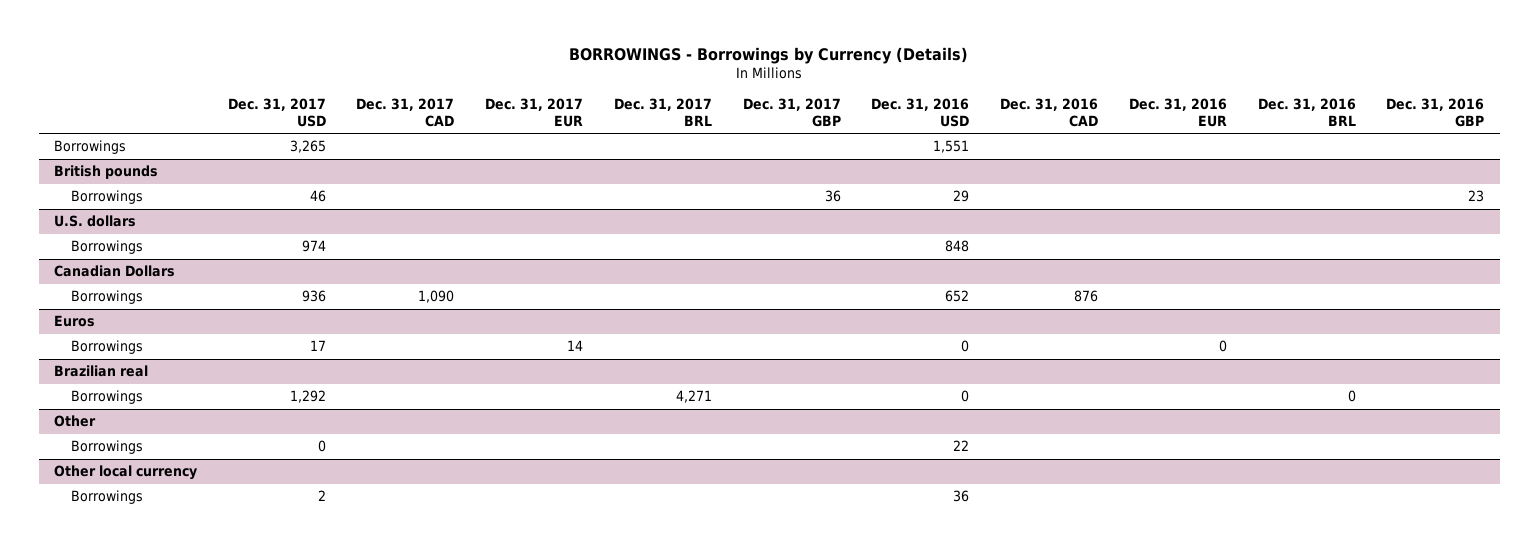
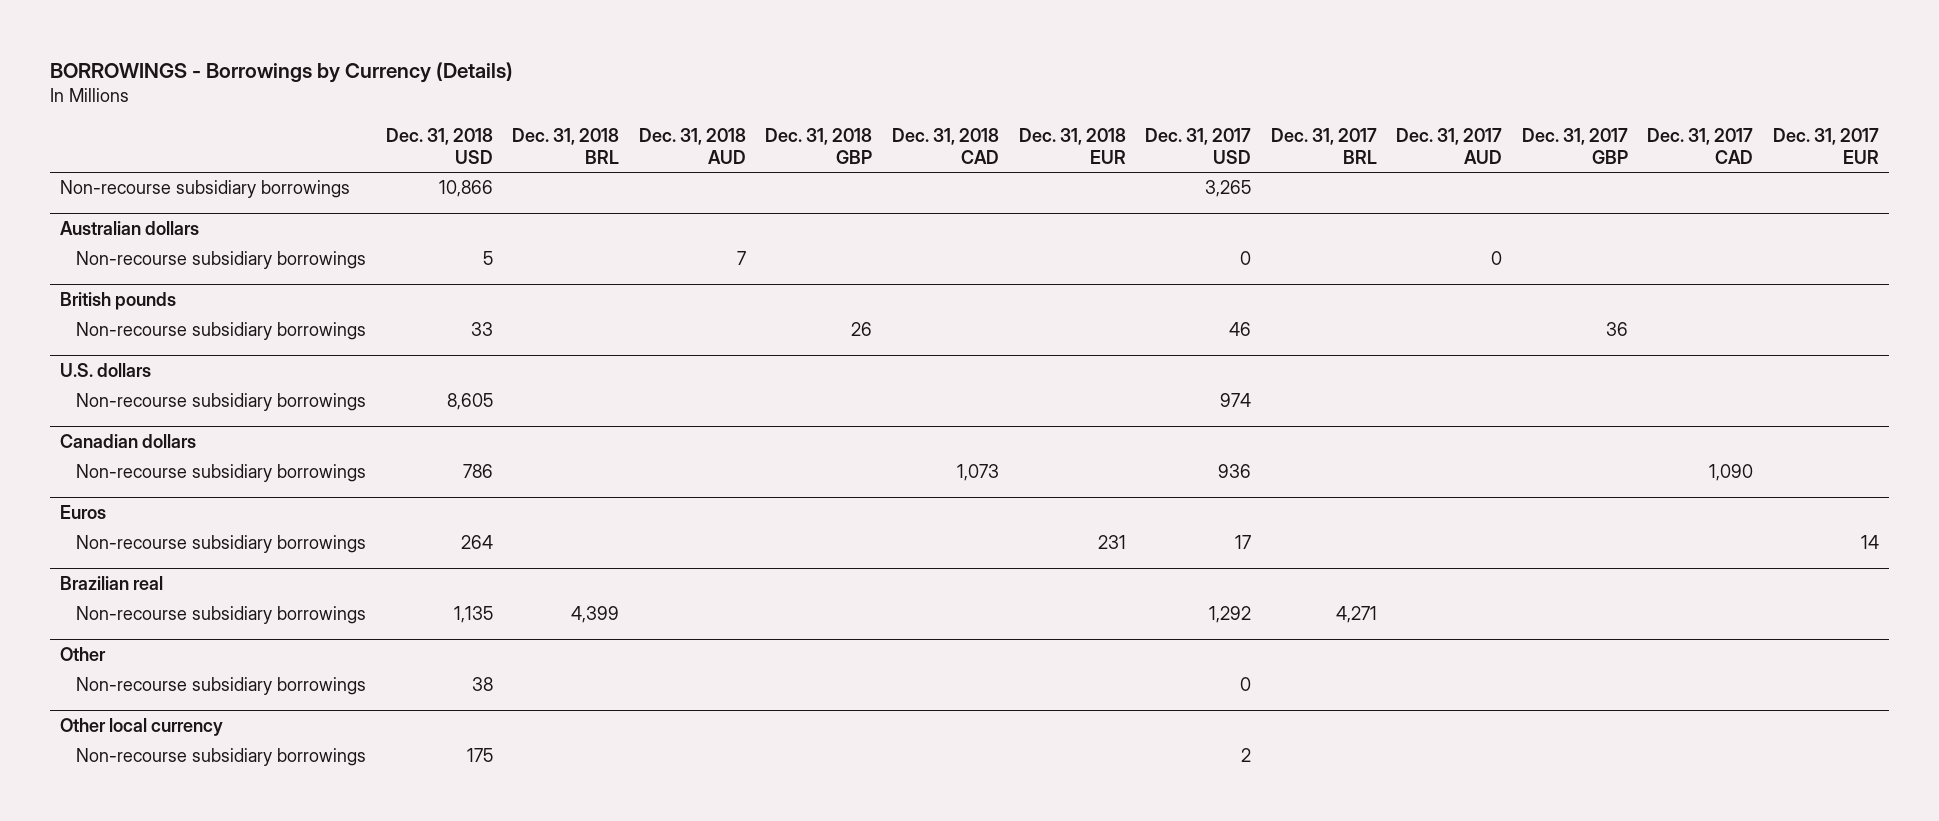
- | Dec. 31, 2017 USD | Dec. 31, 2017 CAD | Dec. 31, 2017 EUR | Dec. 31, 2017 BRL | Dec. 31, 2017 GBP | Dec. 31, 2016 USD | Dec. 31, 2016 CAD | Dec. 31, 2016 EUR | Dec. 31, 2016 BRL | Dec. 31, 2016 GBP
+ | Dec. 31, 2018 USD | Dec. 31, 2018 BRL | Dec. 31, 2018 AUD | Dec. 31, 2018 GBP | Dec. 31, 2018 CAD | Dec. 31, 2018 EUR | Dec. 31, 2017 USD | Dec. 31, 2017 BRL | Dec. 31, 2017 AUD | Dec. 31, 2017 GBP | Dec. 31, 2017 CAD | Dec. 31, 2017 EUR
- Borrowings | 3,265 | | | | | 1,551 | | | |
+ Non-recourse subsidiary borrowings | 10,866 | | | | | | 3,265 | | | | |
+ Australian dollars
+ Non-recourse subsidiary borrowings | 5 | | 7 | | | | 0 | | 0 | | |
@ British pounds
- Borrowings | 46 | | | | 36 | 29 | | | | 23
+ Non-recourse subsidiary borrowings | 33 | | | 26 | | | 46 | | | 36 | |
@ U.S. dollars
- Borrowings | 974 | | | | | 848 | | | |
- Canadian Dollars
- Borrowings | 936 | 1,090 | | | | 652 | 876 | | |
@ U.S. dollars
+ Non-recourse subsidiary borrowings | 8,605 | | | | | | 974 | | | | |
+ Canadian dollars
+ Non-recourse subsidiary borrowings | 786 | | | | 1,073 | | 936 | | | | 1,090 |
@ Euros
- Borrowings | 17 | | 14 | | | 0 | | 0 | |
+ Non-recourse subsidiary borrowings | 264 | | | | | 231 | 17 | | | | | 14
@ Brazilian real
- Borrowings | 1,292 | | | 4,271 | | 0 | | | 0 |
+ Non-recourse subsidiary borrowings | 1,135 | 4,399 | | | | | 1,292 | 4,271 | | | |
@ Other
- Borrowings | 0 | | | | | 22 | | | |
+ Non-recourse subsidiary borrowings | 38 | | | | | | 0 | | | | |
@ Other local currency
- Borrowings | 2 | | | | | 36 | | | |
+ Non-recourse subsidiary borrowings | 175 | | | | | | 2 | | | | |

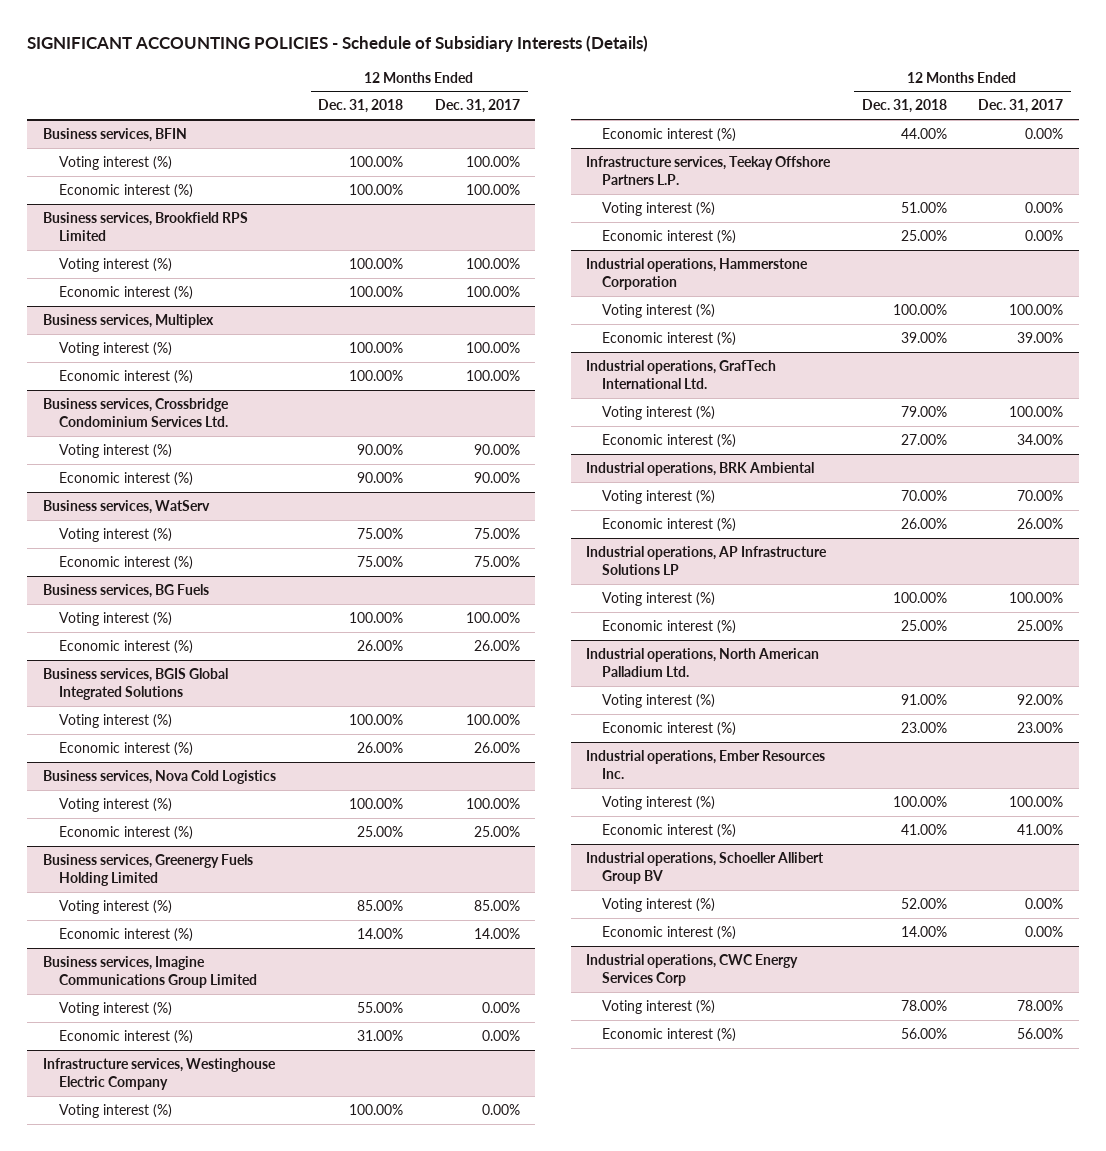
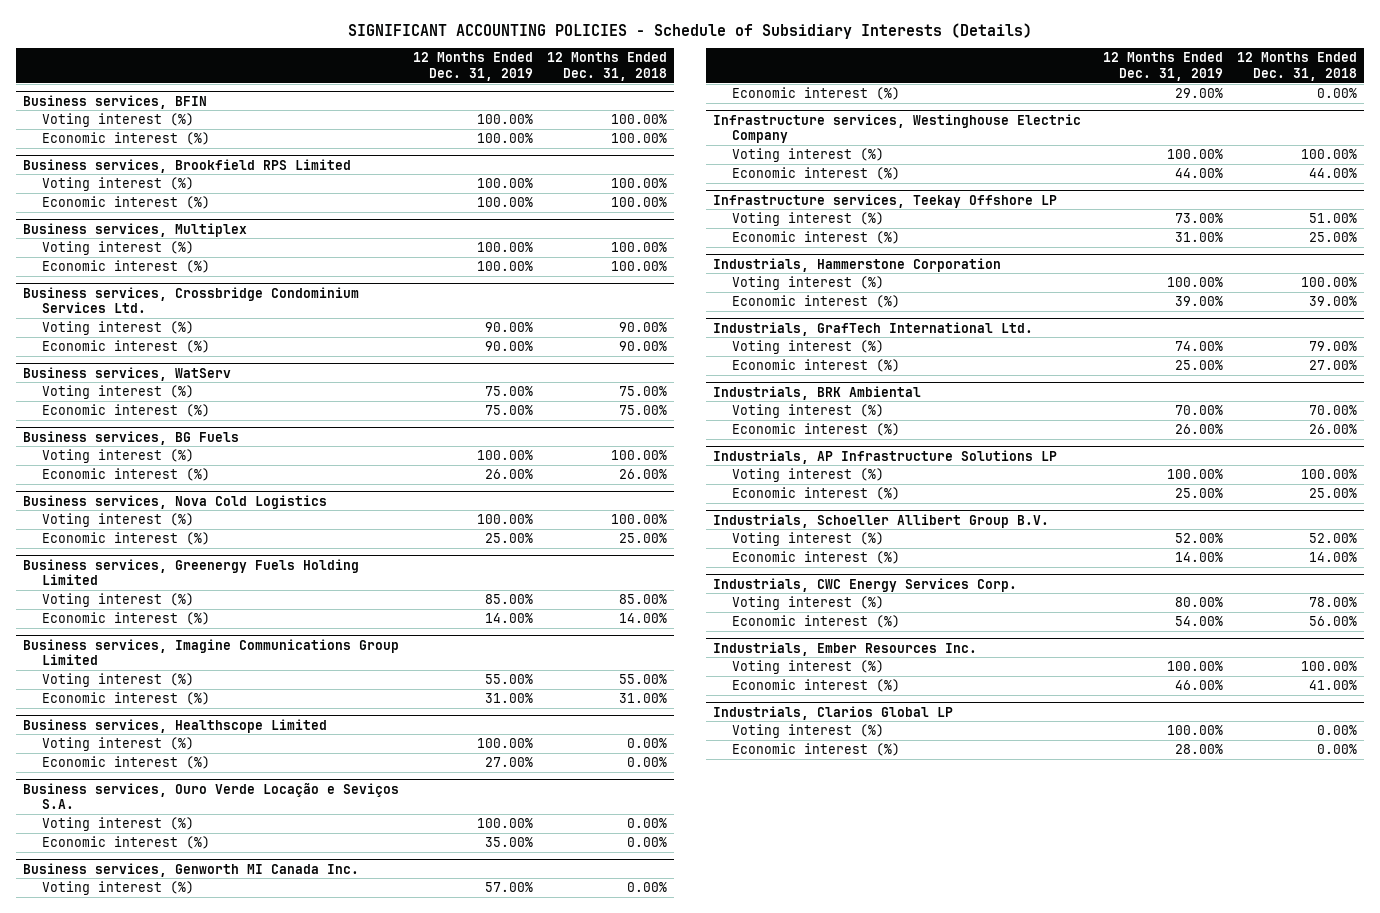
- | 12 Months Ended Dec. 31, 2018 | 12 Months Ended Dec. 31, 2017
+ | 12 Months Ended Dec. 31, 2019 | 12 Months Ended Dec. 31, 2018
- Business services, BGIS Global Integrated Solutions
- Voting interest (%) | 100.00% | 100.00%
- Economic interest (%) | 26.00% | 26.00%
+ Business services, Healthscope Limited
+ Voting interest (%) | 100.00% | 0.00%
+ Economic interest (%) | 27.00% | 0.00%
+ Business services, Ouro Verde Locação e Seviços S.A.
+ Voting interest (%) | 100.00% | 0.00%
+ Economic interest (%) | 35.00% | 0.00%
+ Business services, Genworth MI Canada Inc.
+ Voting interest (%) | 57.00% | 0.00%
+ Economic interest (%) | 29.00% | 0.00%
- Infrastructure services, Teekay Offshore Partners L.P.
+ Infrastructure services, Teekay Offshore LP
- Industrial operations, Hammerstone Corporation
+ Industrials, Hammerstone Corporation
- Industrial operations, GrafTech International Ltd.
+ Industrials, GrafTech International Ltd.
- Industrial operations, BRK Ambiental
+ Industrials, BRK Ambiental
- Industrial operations, AP Infrastructure Solutions LP
+ Industrials, AP Infrastructure Solutions LP
- Industrial operations, North American Palladium Ltd.
- Voting interest (%) | 91.00% | 92.00%
- Economic interest (%) | 23.00% | 23.00%
- Industrial operations, Ember Resources Inc.
- Voting interest (%) | 100.00% | 100.00%
- Economic interest (%) | 41.00% | 41.00%
- Industrial operations, Schoeller Allibert Group BV
+ Industrials, Schoeller Allibert Group B.V.
- Industrial operations, CWC Energy Services Corp
+ Industrials, CWC Energy Services Corp.
+ Industrials, Ember Resources Inc.
+ Voting interest (%) | 100.00% | 100.00%
+ Economic interest (%) | 46.00% | 41.00%
+ Industrials, Clarios Global LP
+ Voting interest (%) | 100.00% | 0.00%
+ Economic interest (%) | 28.00% | 0.00%

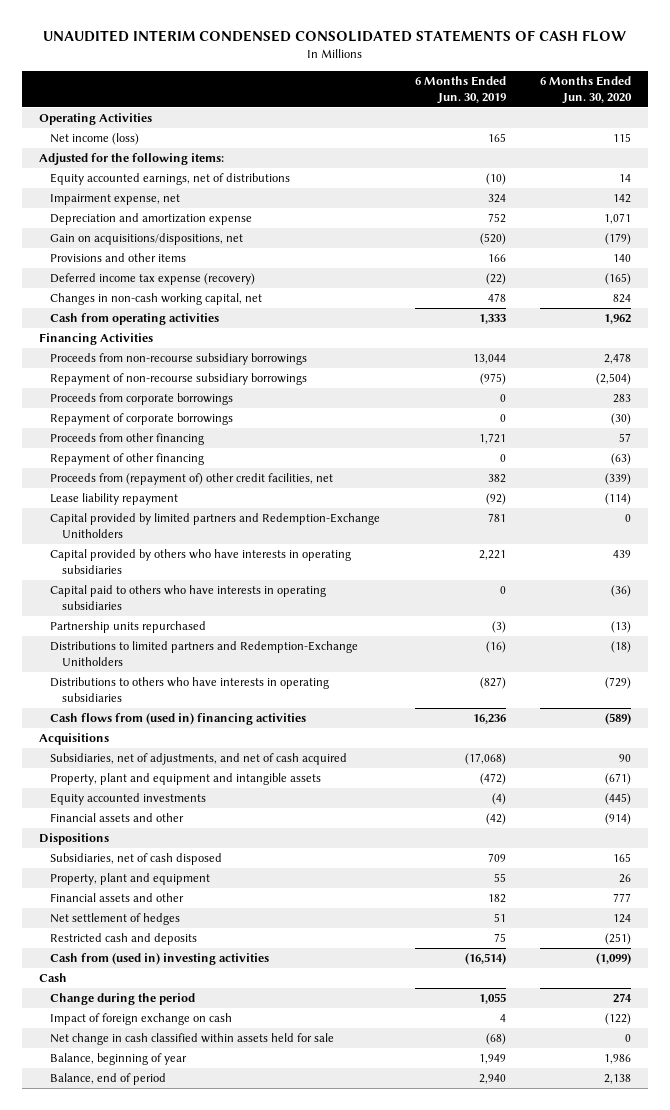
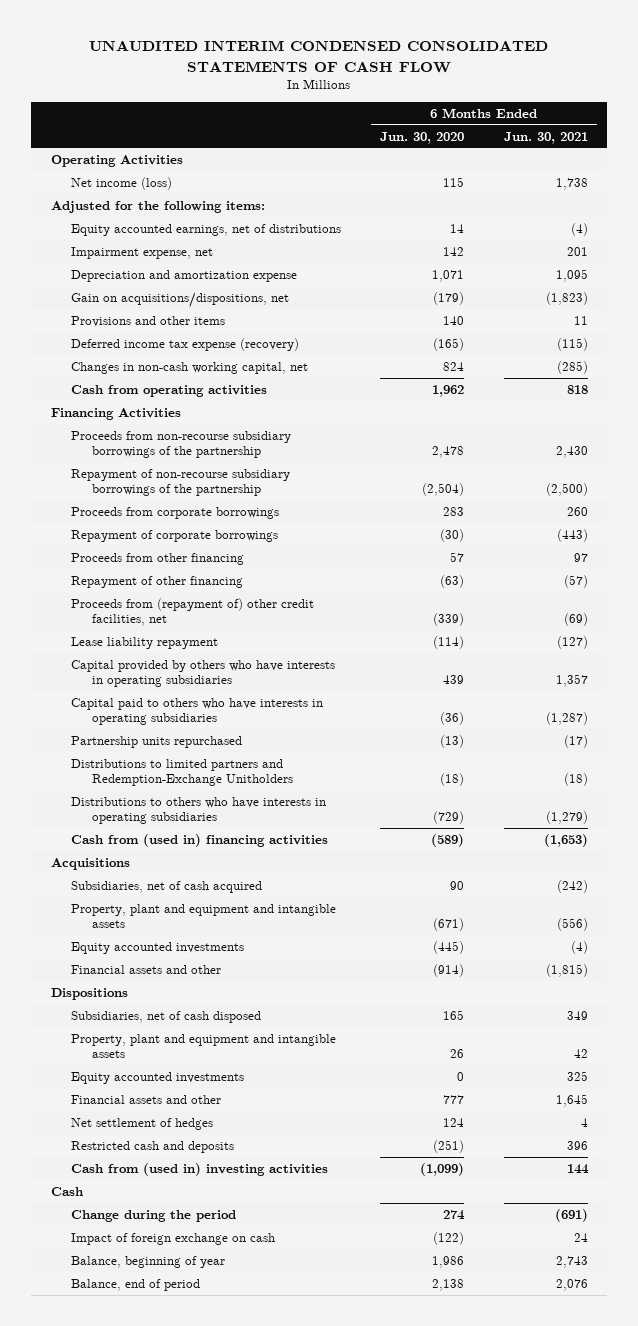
- | 6 Months Ended Jun. 30, 2019 | 6 Months Ended Jun. 30, 2020
+ | 6 Months Ended Jun. 30, 2020 | 6 Months Ended Jun. 30, 2021
- Proceeds from non-recourse subsidiary borrowings | 13,044 | 2,478
- Repayment of non-recourse subsidiary borrowings | (975) | (2,504)
+ Proceeds from non-recourse subsidiary borrowings of the partnership | 2,478 | 2,430
+ Repayment of non-recourse subsidiary borrowings of the partnership | (2,504) | (2,500)
- Capital provided by limited partners and Redemption-Exchange Unitholders | 781 | 0
- Cash flows from (used in) financing activities | 16,236 | (589)
+ Cash from (used in) financing activities | (589) | (1,653)
- Subsidiaries, net of adjustments, and net of cash acquired | (17,068) | 90
+ Subsidiaries, net of cash acquired | 90 | (242)
- Property, plant and equipment | 55 | 26
+ Property, plant and equipment and intangible assets | 26 | 42
+ Equity accounted investments | 0 | 325
- Net change in cash classified within assets held for sale | (68) | 0

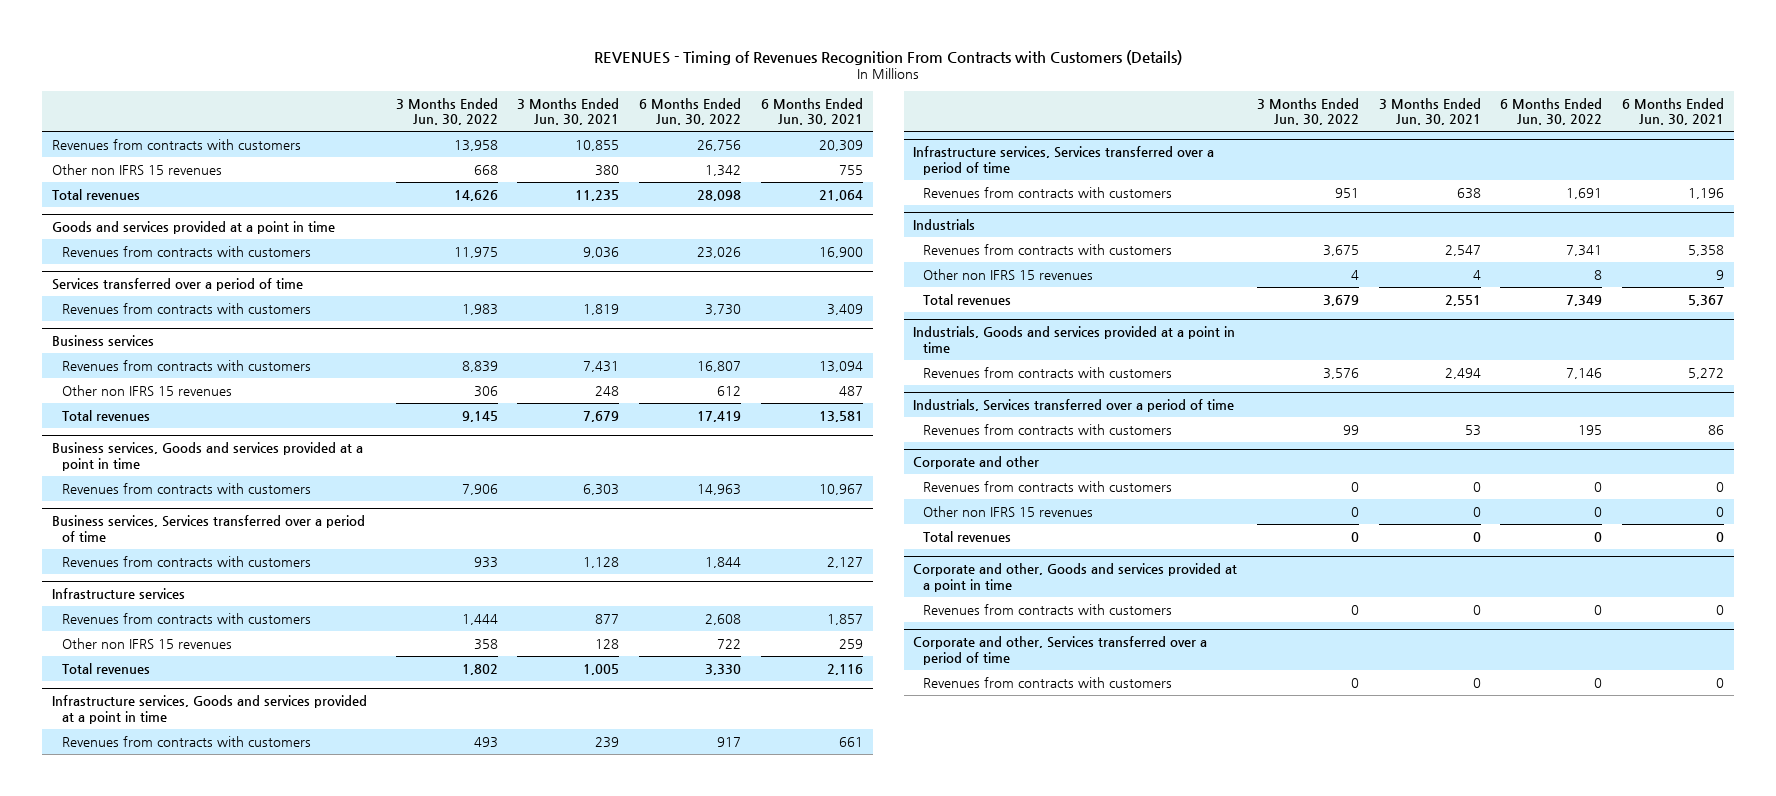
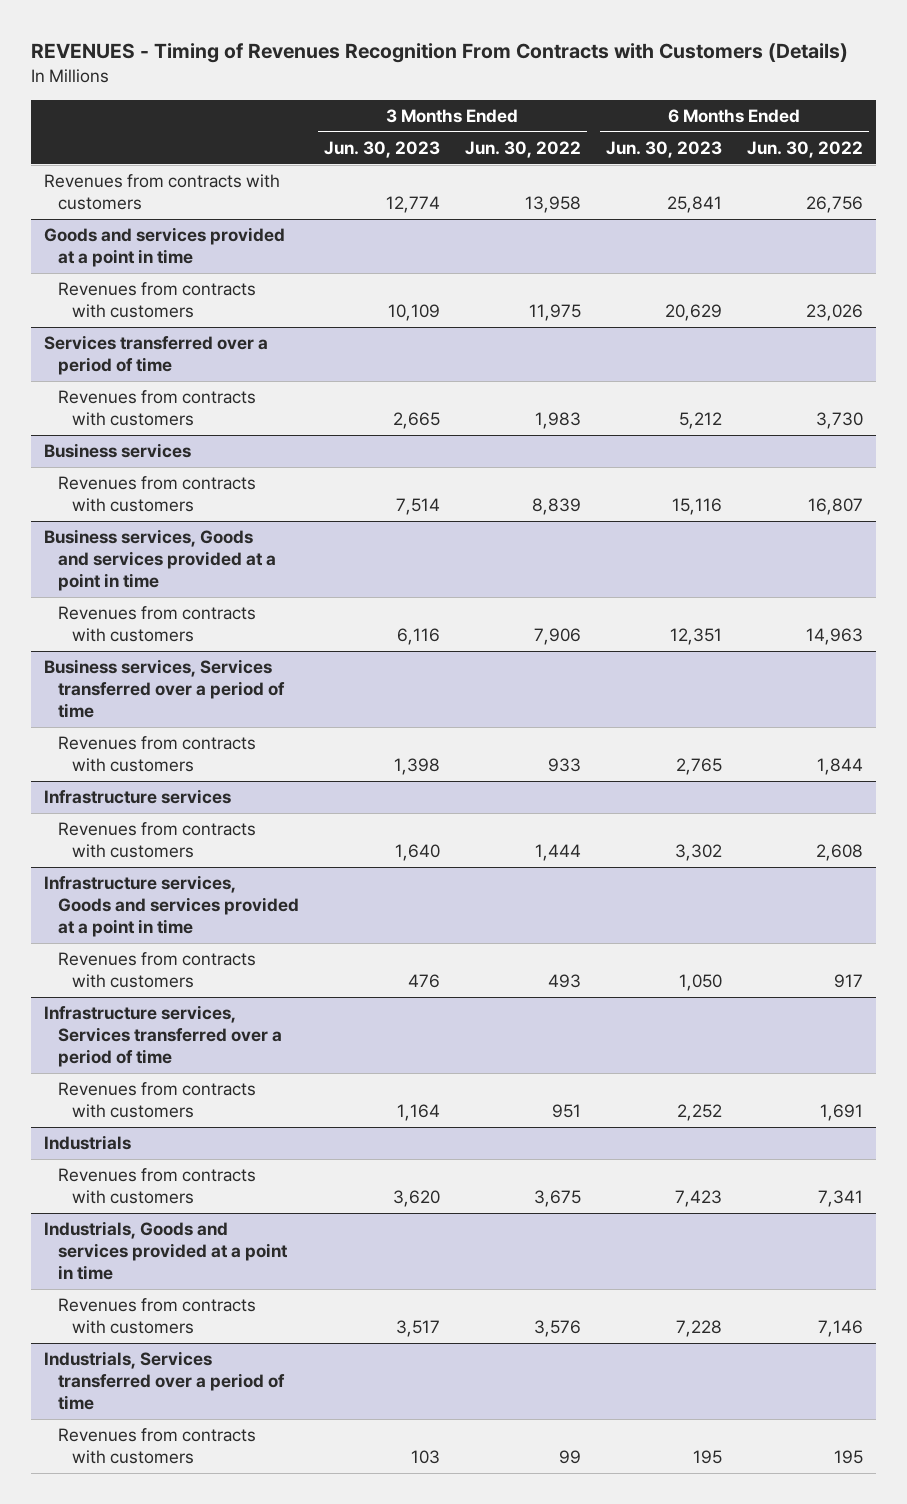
- | 3 Months Ended Jun. 30, 2022 | 3 Months Ended Jun. 30, 2021 | 6 Months Ended Jun. 30, 2022 | 6 Months Ended Jun. 30, 2021
+ | 3 Months Ended Jun. 30, 2023 | 3 Months Ended Jun. 30, 2022 | 6 Months Ended Jun. 30, 2023 | 6 Months Ended Jun. 30, 2022
- Other non IFRS 15 revenues | 668 | 380 | 1,342 | 755
- Total revenues | 14,626 | 11,235 | 28,098 | 21,064
@ Business services
- Other non IFRS 15 revenues | 306 | 248 | 612 | 487
- Total revenues | 9,145 | 7,679 | 17,419 | 13,581
@ Infrastructure services
- Other non IFRS 15 revenues | 358 | 128 | 722 | 259
- Total revenues | 1,802 | 1,005 | 3,330 | 2,116
@ Industrials
- Other non IFRS 15 revenues | 4 | 4 | 8 | 9
- Total revenues | 3,679 | 2,551 | 7,349 | 5,367
- Corporate and other
- Revenues from contracts with customers | 0 | 0 | 0 | 0
- Other non IFRS 15 revenues | 0 | 0 | 0 | 0
- Total revenues | 0 | 0 | 0 | 0
- Corporate and other, Goods and services provided at a point in time
- Revenues from contracts with customers | 0 | 0 | 0 | 0
- Corporate and other, Services transferred over a period of time
- Revenues from contracts with customers | 0 | 0 | 0 | 0

